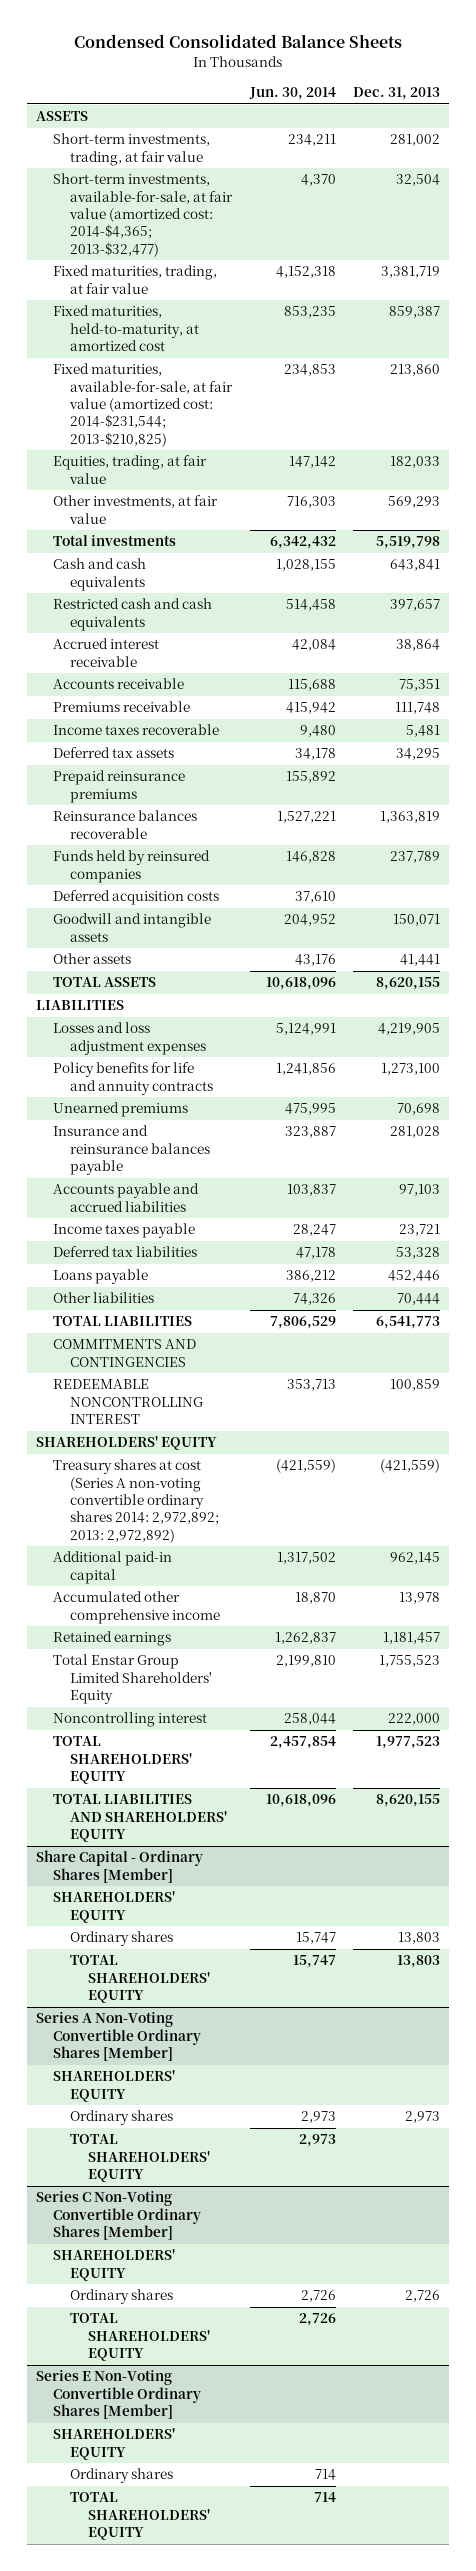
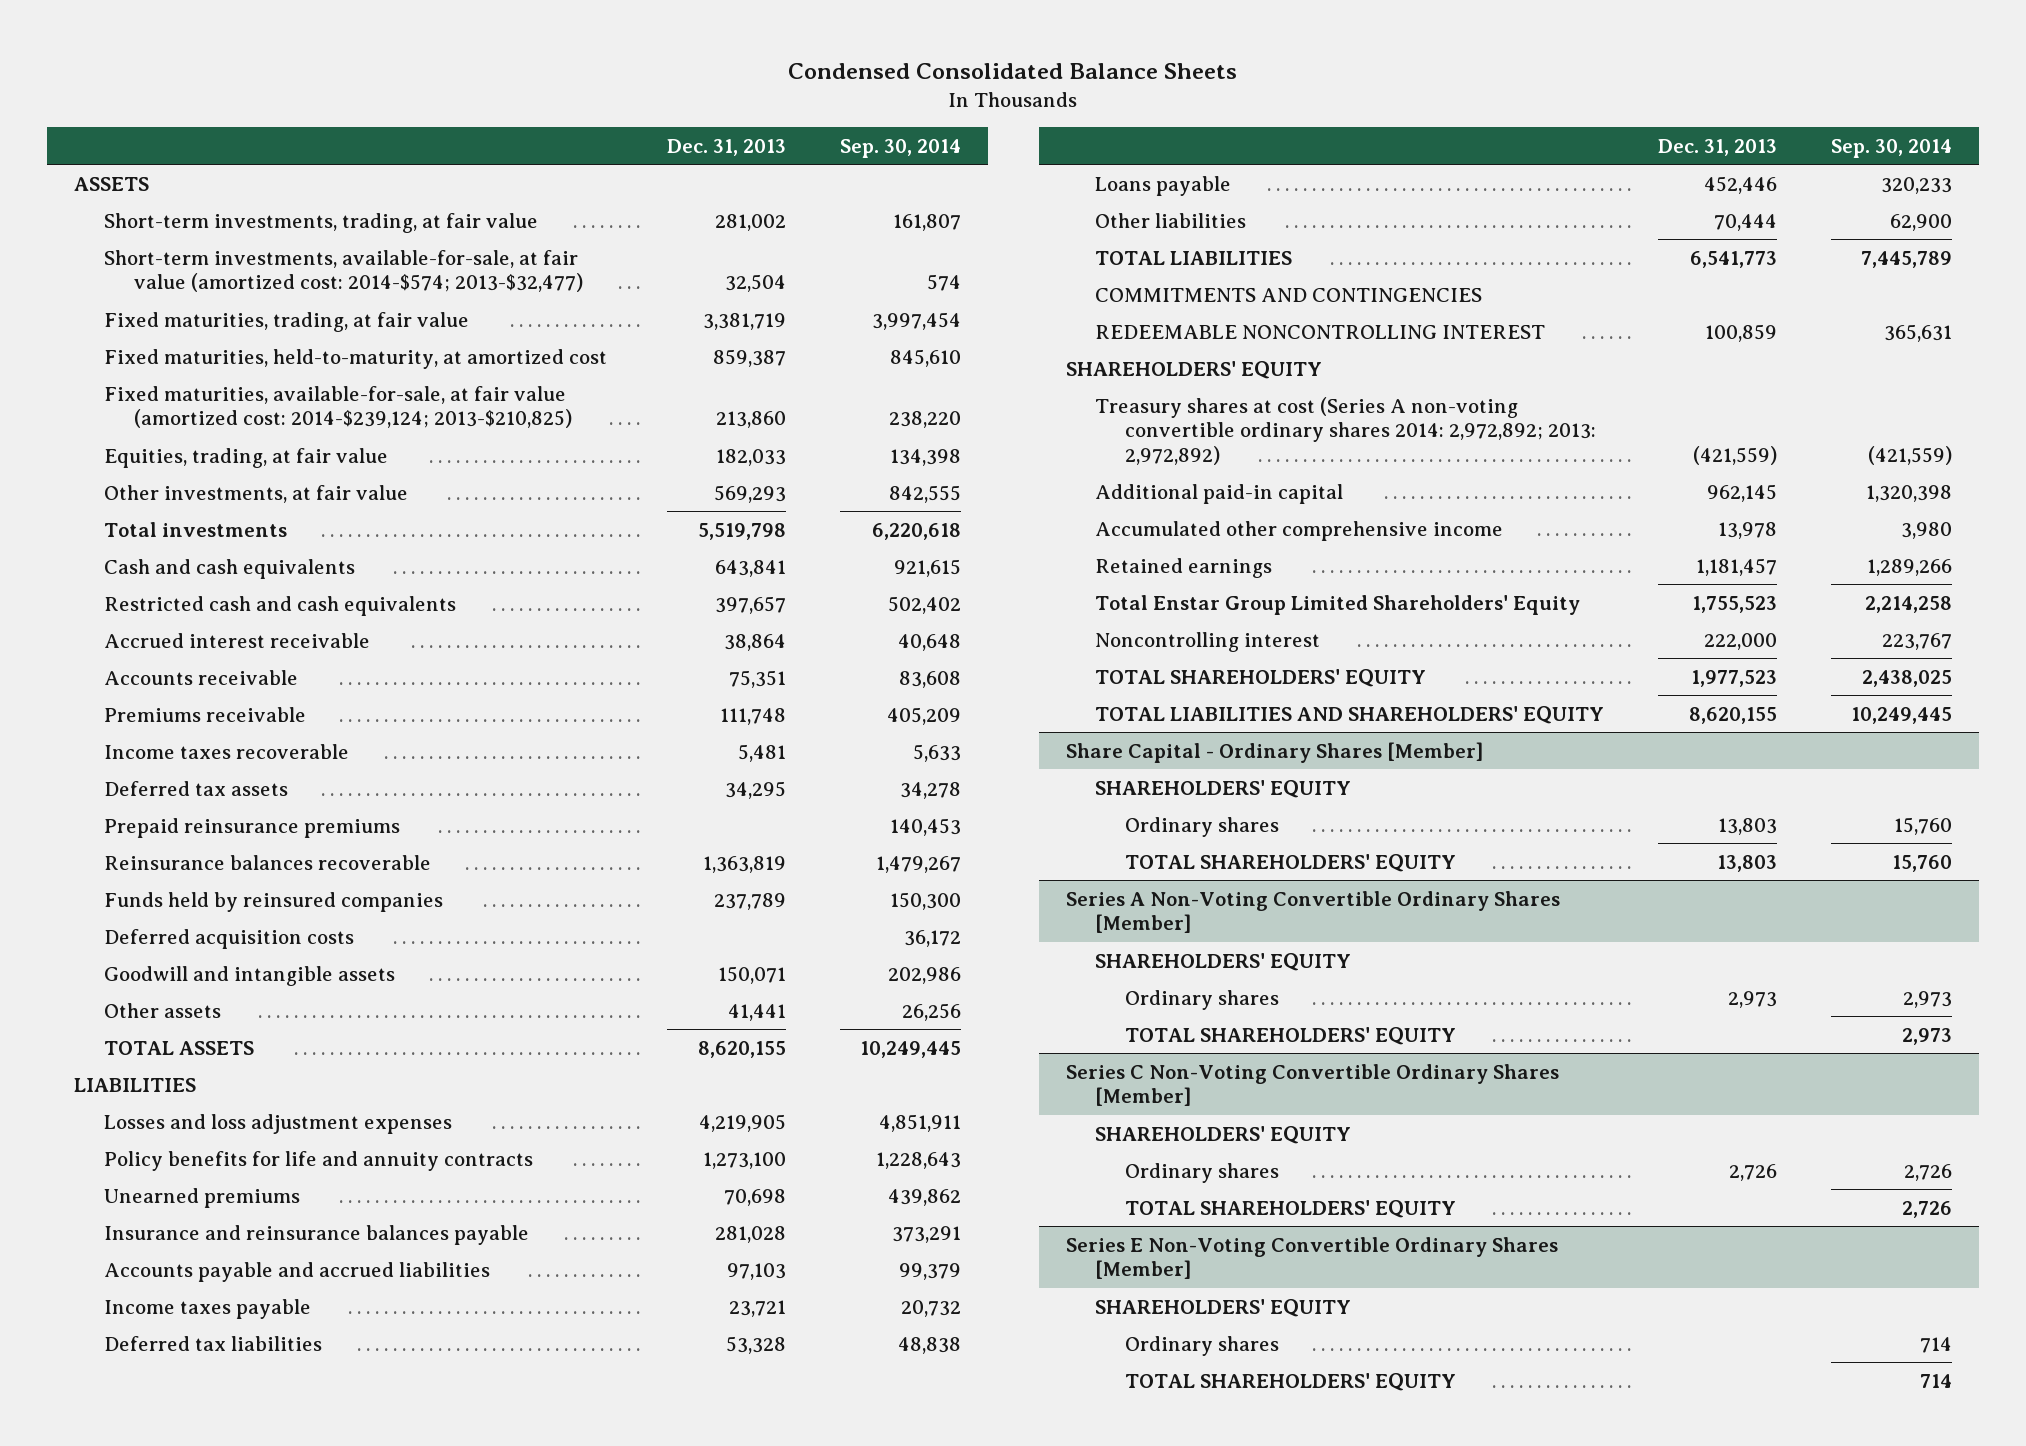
- | Jun. 30, 2014 | Dec. 31, 2013
+ | Dec. 31, 2013 | Sep. 30, 2014
- Short-term investments, available-for-sale, at fair value (amortized cost: 2014-$4,365; 2013-$32,477) | 4,370 | 32,504
+ Short-term investments, available-for-sale, at fair value (amortized cost: 2014-$574; 2013-$32,477) | 32,504 | 574
- Fixed maturities, available-for-sale, at fair value (amortized cost: 2014-$231,544; 2013-$210,825) | 234,853 | 213,860
+ Fixed maturities, available-for-sale, at fair value (amortized cost: 2014-$239,124; 2013-$210,825) | 213,860 | 238,220

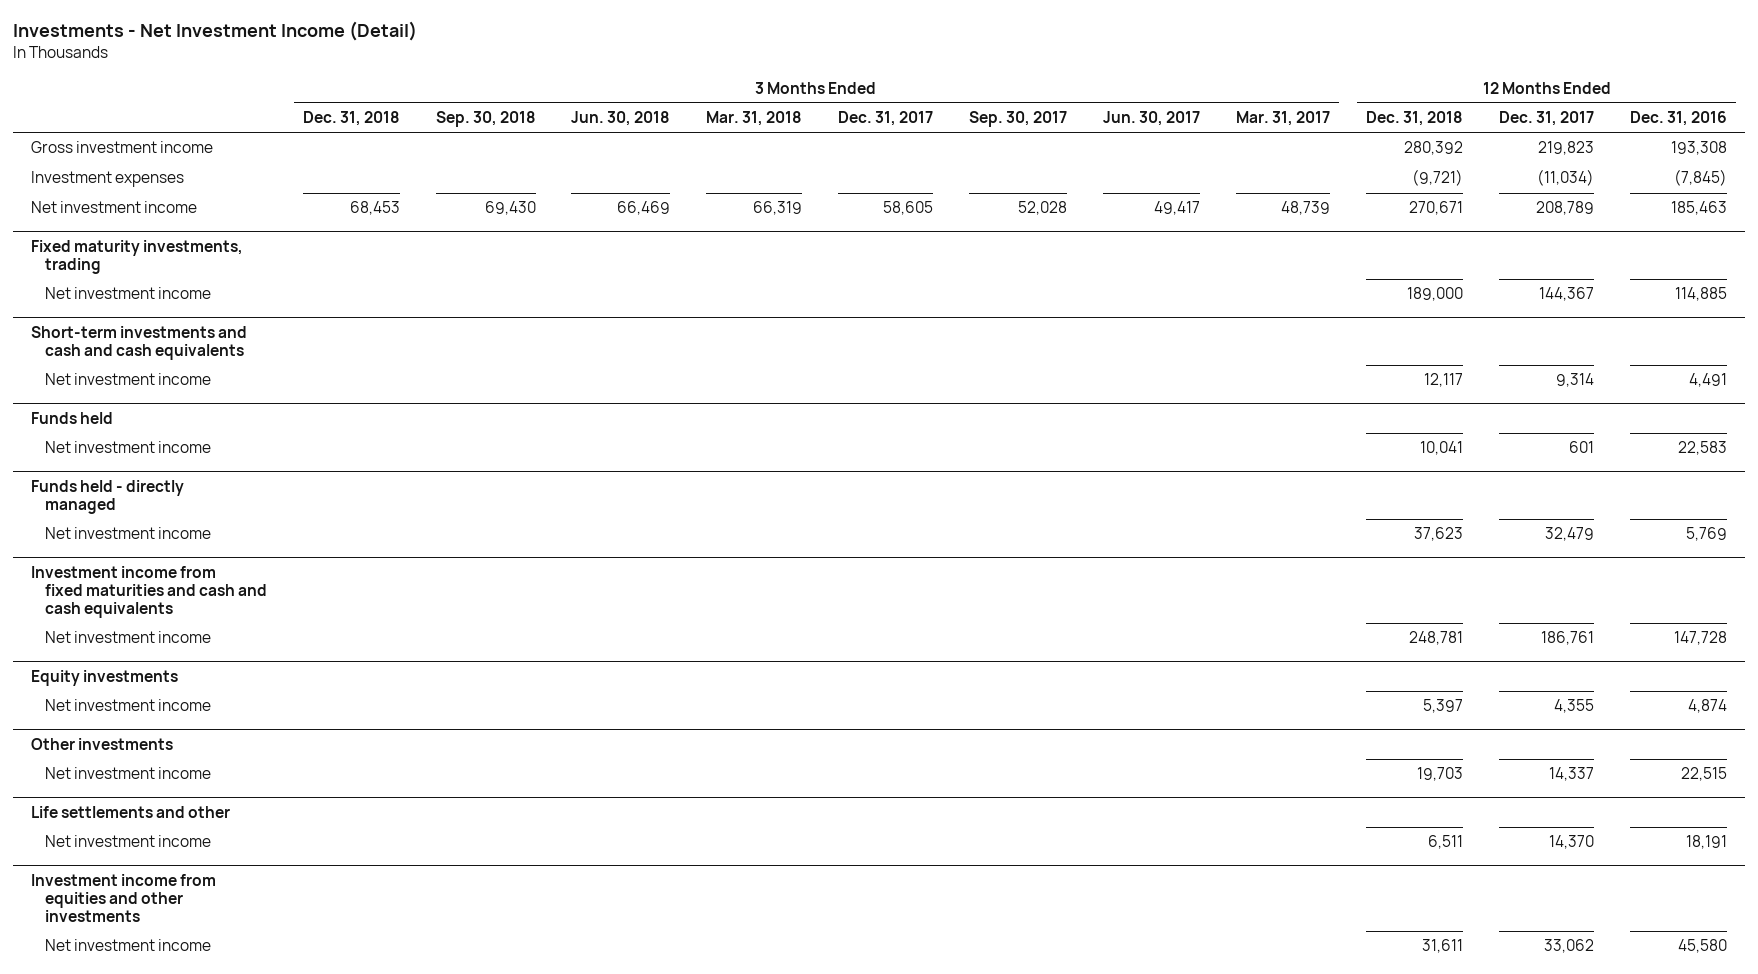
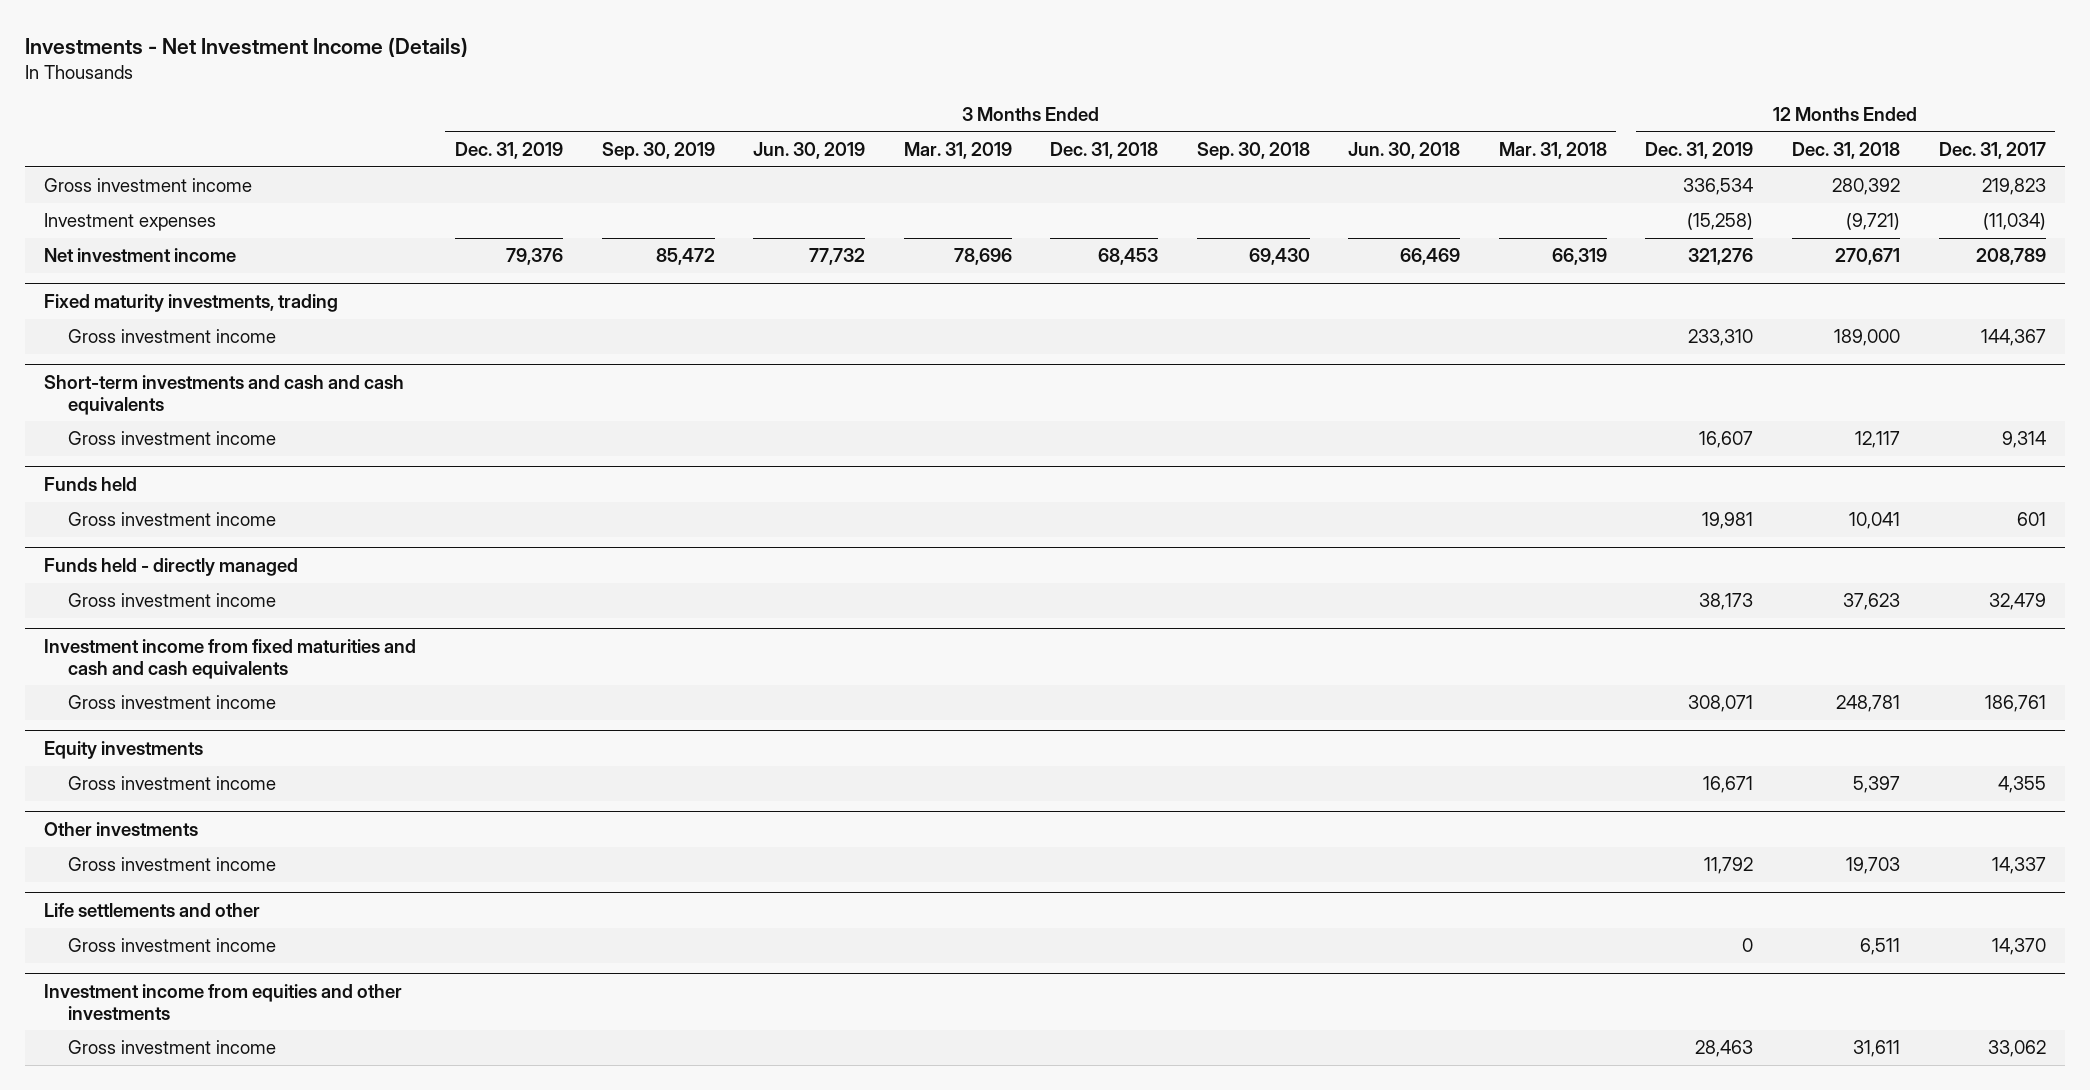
- Investments - Net Investment Income (Detail)
+ Investments - Net Investment Income (Details)
- | 3 Months Ended Dec. 31, 2018 | 3 Months Ended Sep. 30, 2018 | 3 Months Ended Jun. 30, 2018 | 3 Months Ended Mar. 31, 2018 | 3 Months Ended Dec. 31, 2017 | 3 Months Ended Sep. 30, 2017 | 3 Months Ended Jun. 30, 2017 | 3 Months Ended Mar. 31, 2017 | 12 Months Ended Dec. 31, 2018 | 12 Months Ended Dec. 31, 2017 | 12 Months Ended Dec. 31, 2016
+ | 3 Months Ended Dec. 31, 2019 | 3 Months Ended Sep. 30, 2019 | 3 Months Ended Jun. 30, 2019 | 3 Months Ended Mar. 31, 2019 | 3 Months Ended Dec. 31, 2018 | 3 Months Ended Sep. 30, 2018 | 3 Months Ended Jun. 30, 2018 | 3 Months Ended Mar. 31, 2018 | 12 Months Ended Dec. 31, 2019 | 12 Months Ended Dec. 31, 2018 | 12 Months Ended Dec. 31, 2017
@ Fixed maturity investments, trading
- Net investment income | | | | | | | | | 189,000 | 144,367 | 114,885
+ Gross investment income | | | | | | | | | 233,310 | 189,000 | 144,367
@ Short-term investments and cash and cash equivalents
- Net investment income | | | | | | | | | 12,117 | 9,314 | 4,491
+ Gross investment income | | | | | | | | | 16,607 | 12,117 | 9,314
@ Funds held
- Net investment income | | | | | | | | | 10,041 | 601 | 22,583
+ Gross investment income | | | | | | | | | 19,981 | 10,041 | 601
@ Funds held - directly managed
- Net investment income | | | | | | | | | 37,623 | 32,479 | 5,769
+ Gross investment income | | | | | | | | | 38,173 | 37,623 | 32,479
@ Investment income from fixed maturities and cash and cash equivalents
- Net investment income | | | | | | | | | 248,781 | 186,761 | 147,728
+ Gross investment income | | | | | | | | | 308,071 | 248,781 | 186,761
@ Equity investments
- Net investment income | | | | | | | | | 5,397 | 4,355 | 4,874
+ Gross investment income | | | | | | | | | 16,671 | 5,397 | 4,355
@ Other investments
- Net investment income | | | | | | | | | 19,703 | 14,337 | 22,515
+ Gross investment income | | | | | | | | | 11,792 | 19,703 | 14,337
@ Life settlements and other
- Net investment income | | | | | | | | | 6,511 | 14,370 | 18,191
+ Gross investment income | | | | | | | | | 0 | 6,511 | 14,370
@ Investment income from equities and other investments
- Net investment income | | | | | | | | | 31,611 | 33,062 | 45,580
+ Gross investment income | | | | | | | | | 28,463 | 31,611 | 33,062

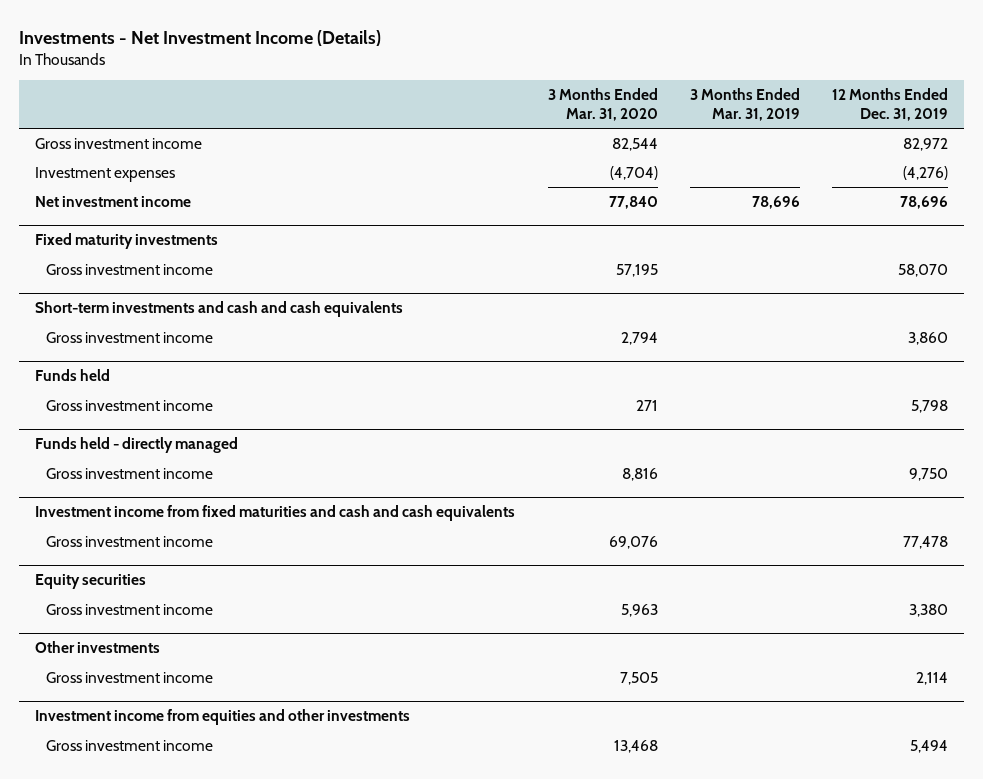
- | 3 Months Ended Dec. 31, 2019 | 3 Months Ended Sep. 30, 2019 | 3 Months Ended Jun. 30, 2019 | 3 Months Ended Mar. 31, 2019 | 3 Months Ended Dec. 31, 2018 | 3 Months Ended Sep. 30, 2018 | 3 Months Ended Jun. 30, 2018 | 3 Months Ended Mar. 31, 2018 | 12 Months Ended Dec. 31, 2019 | 12 Months Ended Dec. 31, 2018 | 12 Months Ended Dec. 31, 2017
+ | 3 Months Ended Mar. 31, 2020 | 3 Months Ended Mar. 31, 2019 | 12 Months Ended Dec. 31, 2019
- Gross investment income | | | | | | | | | 336,534 | 280,392 | 219,823
- Investment expenses | | | | | | | | | (15,258) | (9,721) | (11,034)
- Net investment income | 79,376 | 85,472 | 77,732 | 78,696 | 68,453 | 69,430 | 66,469 | 66,319 | 321,276 | 270,671 | 208,789
- Fixed maturity investments, trading
- Gross investment income | | | | | | | | | 233,310 | 189,000 | 144,367
+ Gross investment income | 82,544 | | 82,972
+ Investment expenses | (4,704) | | (4,276)
+ Net investment income | 77,840 | 78,696 | 78,696
+ Fixed maturity investments
+ Gross investment income | 57,195 | | 58,070
@ Short-term investments and cash and cash equivalents
- Gross investment income | | | | | | | | | 16,607 | 12,117 | 9,314
+ Gross investment income | 2,794 | | 3,860
@ Funds held
- Gross investment income | | | | | | | | | 19,981 | 10,041 | 601
+ Gross investment income | 271 | | 5,798
@ Funds held - directly managed
- Gross investment income | | | | | | | | | 38,173 | 37,623 | 32,479
+ Gross investment income | 8,816 | | 9,750
@ Investment income from fixed maturities and cash and cash equivalents
- Gross investment income | | | | | | | | | 308,071 | 248,781 | 186,761
- Equity investments
- Gross investment income | | | | | | | | | 16,671 | 5,397 | 4,355
@ Investment income from fixed maturities and cash and cash equivalents
+ Gross investment income | 69,076 | | 77,478
+ Equity securities
+ Gross investment income | 5,963 | | 3,380
@ Other investments
- Gross investment income | | | | | | | | | 11,792 | 19,703 | 14,337
- Life settlements and other
- Gross investment income | | | | | | | | | 0 | 6,511 | 14,370
@ Other investments
+ Gross investment income | 7,505 | | 2,114
@ Investment income from equities and other investments
- Gross investment income | | | | | | | | | 28,463 | 31,611 | 33,062
+ Gross investment income | 13,468 | | 5,494

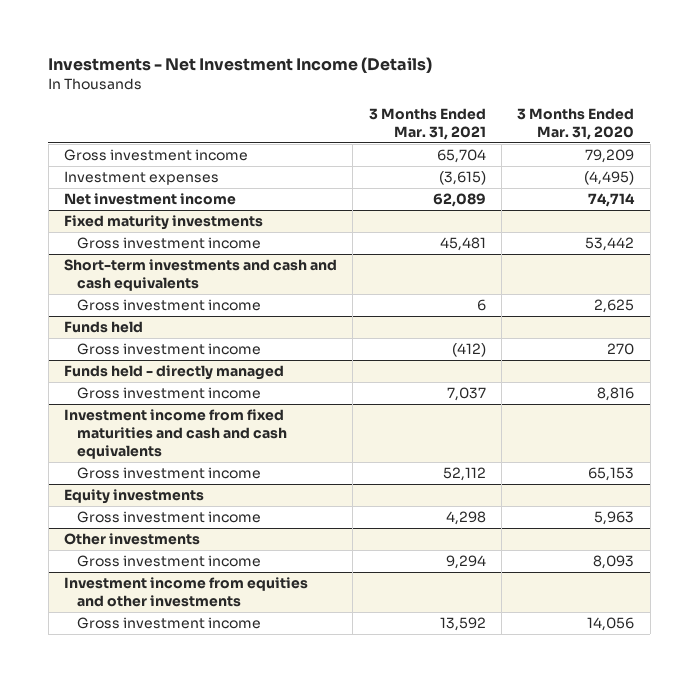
- | 3 Months Ended Mar. 31, 2020 | 3 Months Ended Mar. 31, 2019 | 12 Months Ended Dec. 31, 2019
+ | 3 Months Ended Mar. 31, 2021 | 3 Months Ended Mar. 31, 2020
- Gross investment income | 82,544 | | 82,972
- Investment expenses | (4,704) | | (4,276)
- Net investment income | 77,840 | 78,696 | 78,696
+ Gross investment income | 65,704 | 79,209
+ Investment expenses | (3,615) | (4,495)
+ Net investment income | 62,089 | 74,714
@ Fixed maturity investments
- Gross investment income | 57,195 | | 58,070
+ Gross investment income | 45,481 | 53,442
@ Short-term investments and cash and cash equivalents
- Gross investment income | 2,794 | | 3,860
+ Gross investment income | 6 | 2,625
@ Funds held
- Gross investment income | 271 | | 5,798
+ Gross investment income | (412) | 270
@ Investment income from fixed maturities and cash and cash equivalents
- Gross investment income | 69,076 | | 77,478
- Equity securities
@ Investment income from fixed maturities and cash and cash equivalents
+ Gross investment income | 52,112 | 65,153
+ Equity investments
@ Other investments
- Gross investment income | 7,505 | | 2,114
+ Gross investment income | 9,294 | 8,093
@ Investment income from equities and other investments
- Gross investment income | 13,468 | | 5,494
+ Gross investment income | 13,592 | 14,056

